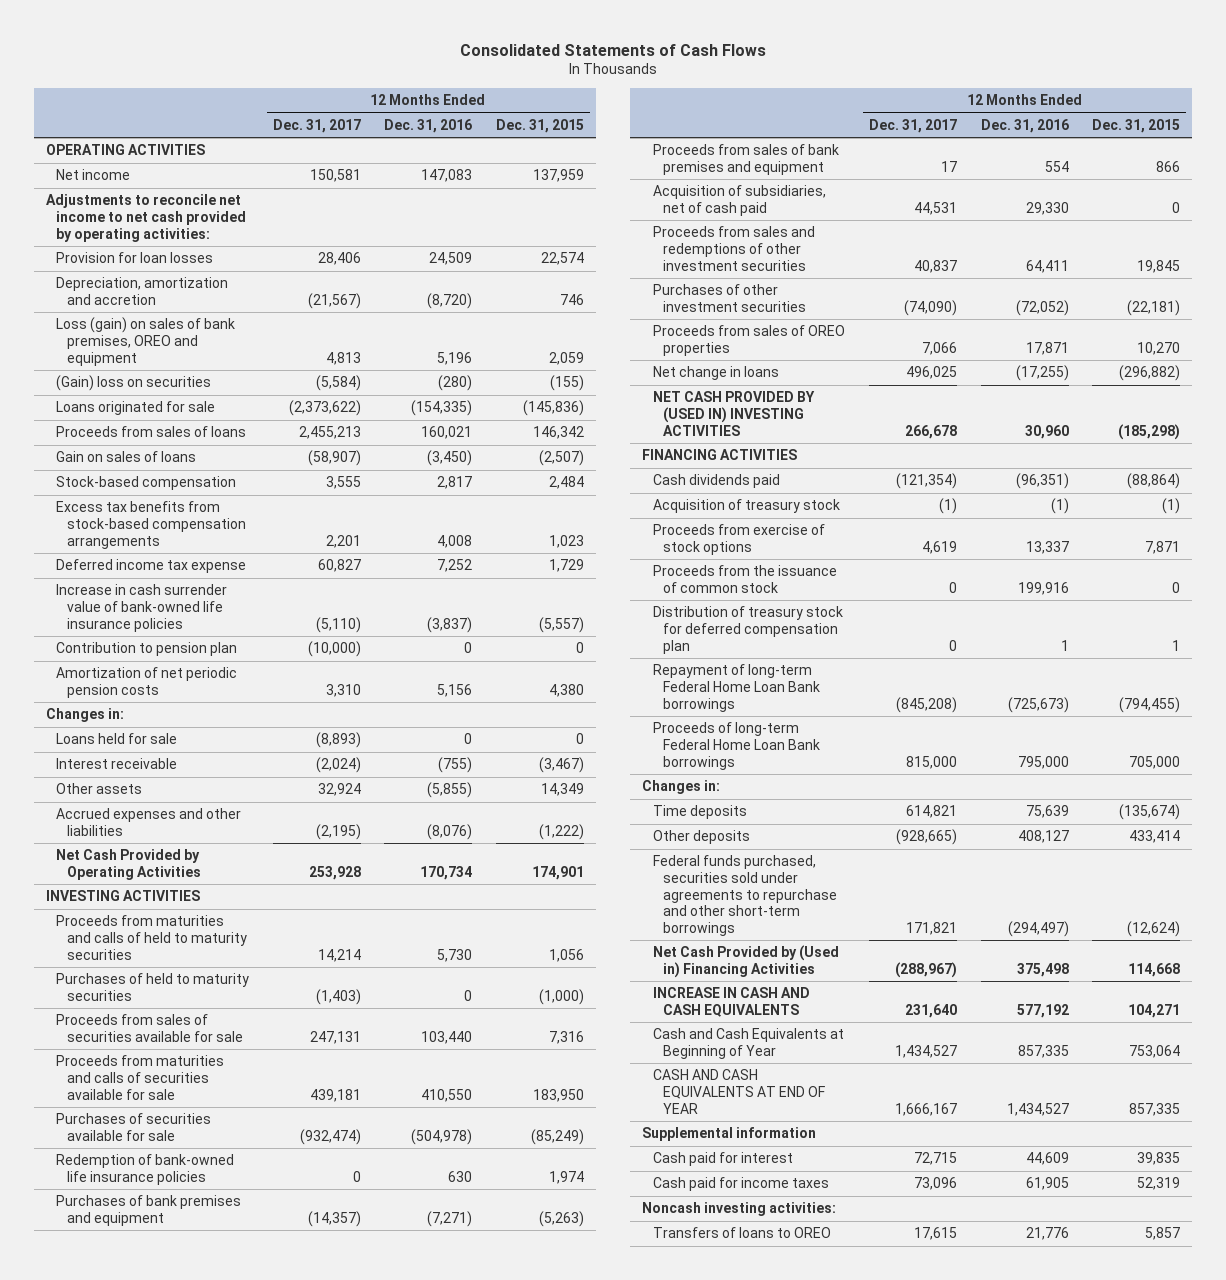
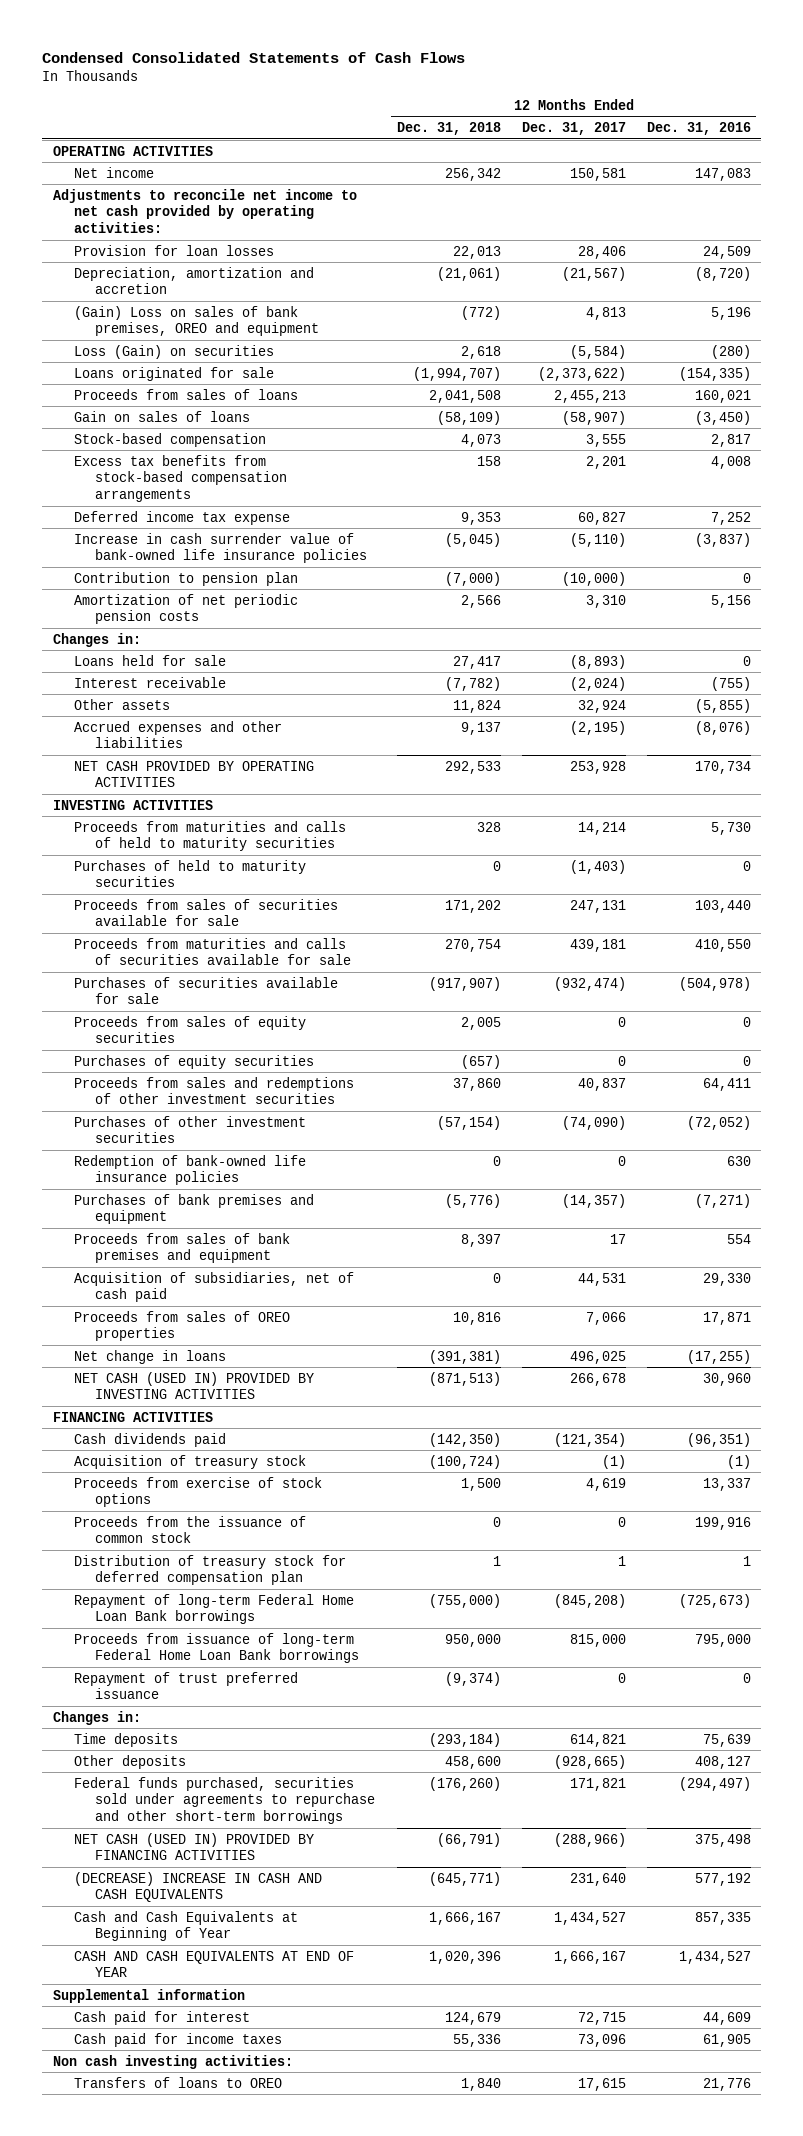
- Consolidated Statements of Cash Flows
+ Condensed Consolidated Statements of Cash Flows
- | 12 Months Ended Dec. 31, 2017 | 12 Months Ended Dec. 31, 2016 | 12 Months Ended Dec. 31, 2015
+ | 12 Months Ended Dec. 31, 2018 | 12 Months Ended Dec. 31, 2017 | 12 Months Ended Dec. 31, 2016
- Loss (gain) on sales of bank premises, OREO and equipment | 4,813 | 5,196 | 2,059
- (Gain) loss on securities | (5,584) | (280) | (155)
+ (Gain) Loss on sales of bank premises, OREO and equipment | (772) | 4,813 | 5,196
+ Loss (Gain) on securities | 2,618 | (5,584) | (280)
- Net Cash Provided by Operating Activities | 253,928 | 170,734 | 174,901
+ NET CASH PROVIDED BY OPERATING ACTIVITIES | 292,533 | 253,928 | 170,734
+ Proceeds from sales of equity securities | 2,005 | 0 | 0
+ Purchases of equity securities | (657) | 0 | 0
moved up: Proceeds from sales and redemptions of other investment securities | 37,860 | 40,837 | 64,411
moved up: Purchases of other investment securities | (57,154) | (74,090) | (72,052)
- NET CASH PROVIDED BY (USED IN) INVESTING ACTIVITIES | 266,678 | 30,960 | (185,298)
+ NET CASH (USED IN) PROVIDED BY INVESTING ACTIVITIES | (871,513) | 266,678 | 30,960
- Distribution of treasury stock for deferred compensation plan | 0 | 1 | 1
+ Distribution of treasury stock for deferred compensation plan | 1 | 1 | 1
- Proceeds of long-term Federal Home Loan Bank borrowings | 815,000 | 795,000 | 705,000
+ Proceeds from issuance of long-term Federal Home Loan Bank borrowings | 950,000 | 815,000 | 795,000
+ Repayment of trust preferred issuance | (9,374) | 0 | 0
- Net Cash Provided by (Used in) Financing Activities | (288,967) | 375,498 | 114,668
- INCREASE IN CASH AND CASH EQUIVALENTS | 231,640 | 577,192 | 104,271
+ NET CASH (USED IN) PROVIDED BY FINANCING ACTIVITIES | (66,791) | (288,966) | 375,498
+ (DECREASE) INCREASE IN CASH AND CASH EQUIVALENTS | (645,771) | 231,640 | 577,192
- Noncash investing activities:
+ Non cash investing activities:

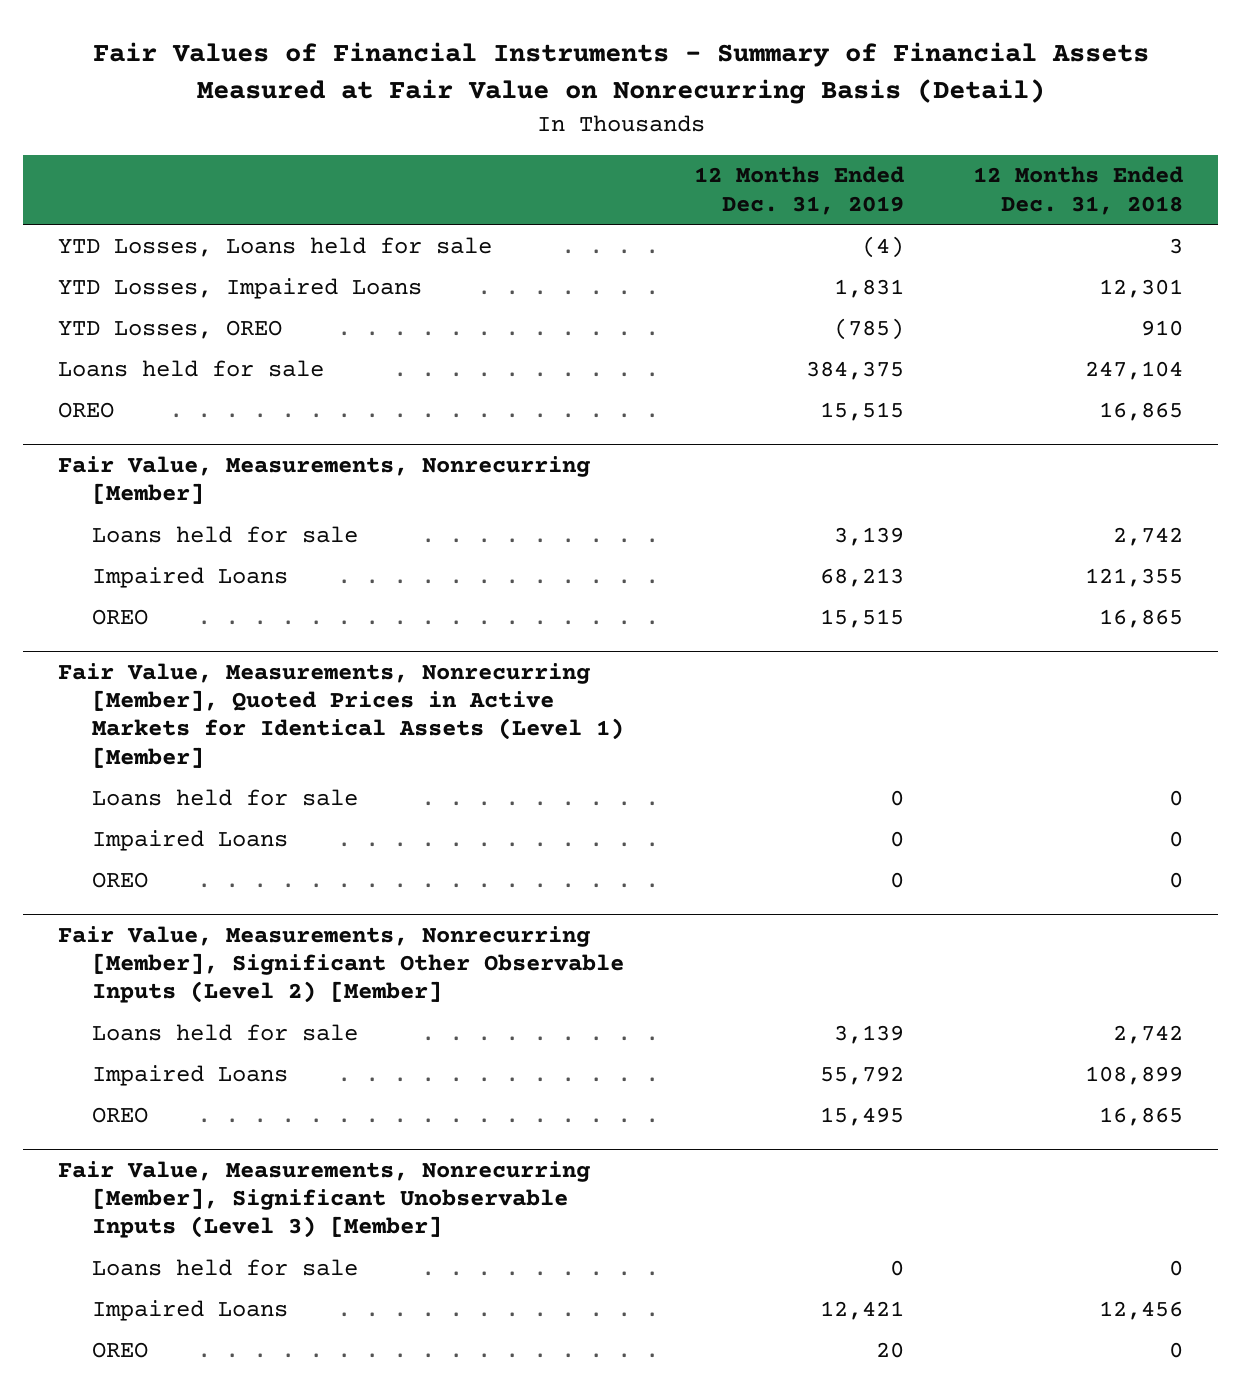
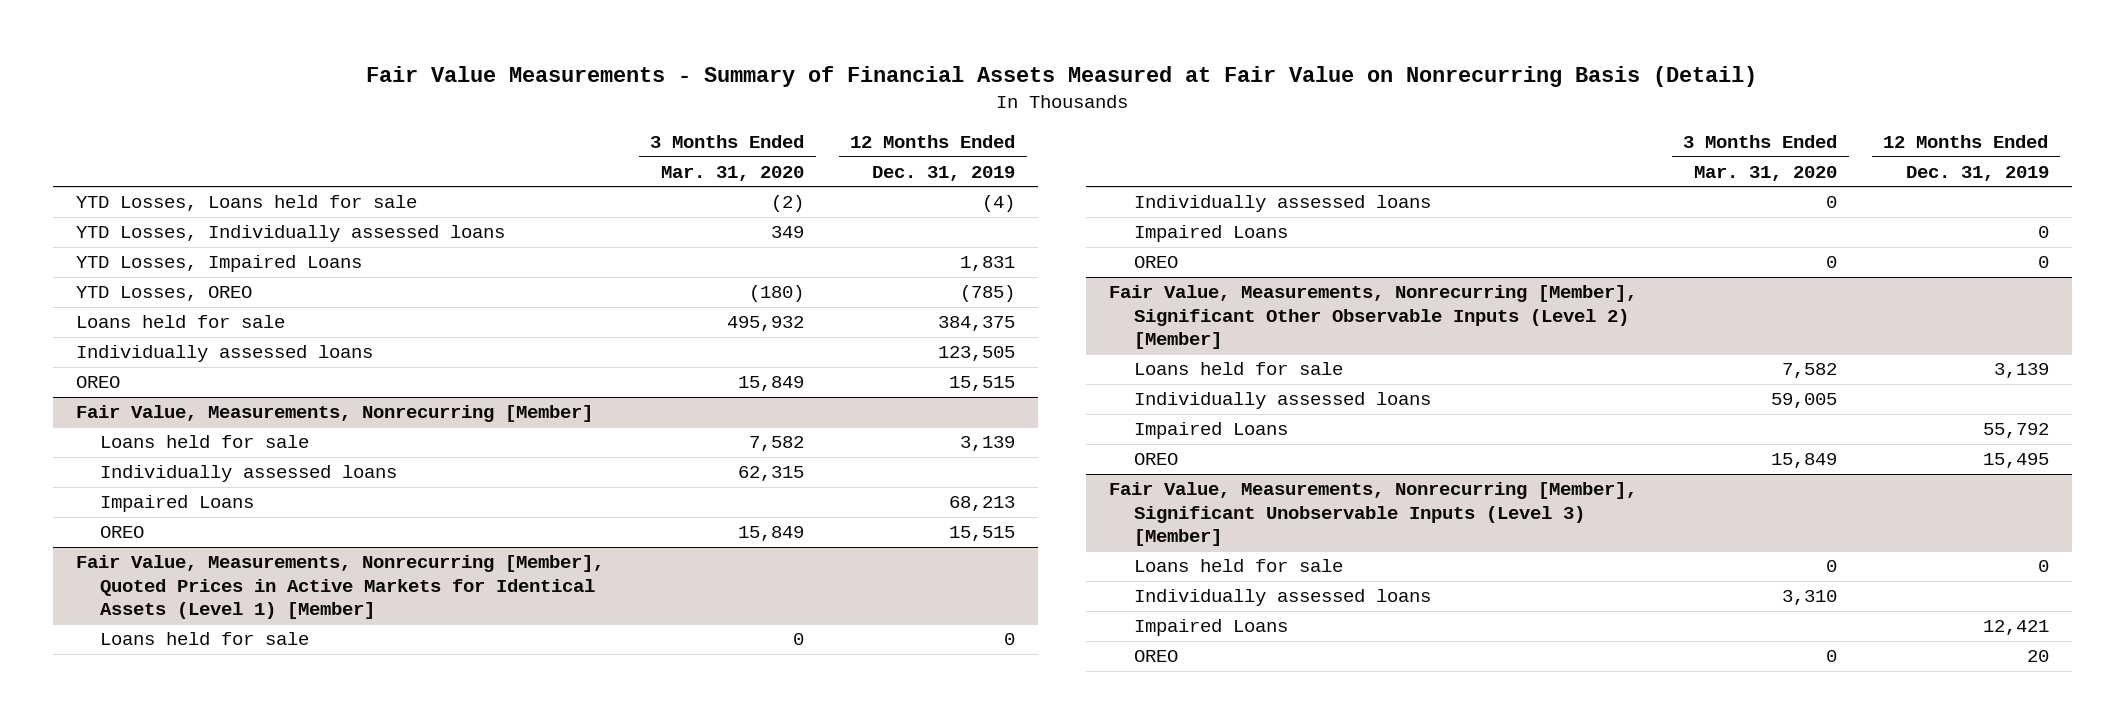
- Fair Values of Financial Instruments - Summary of Financial Assets Measured at Fair Value on Nonrecurring Basis (Detail)
+ Fair Value Measurements - Summary of Financial Assets Measured at Fair Value on Nonrecurring Basis (Detail)
- | 12 Months Ended Dec. 31, 2019 | 12 Months Ended Dec. 31, 2018
+ | 3 Months Ended Mar. 31, 2020 | 12 Months Ended Dec. 31, 2019
+ YTD Losses, Individually assessed loans | 349 |
+ Individually assessed loans | | 123,505
@ Fair Value, Measurements, Nonrecurring [Member]
+ Individually assessed loans | 62,315 |
@ Fair Value, Measurements, Nonrecurring [Member], Quoted Prices in Active Markets for Identical Assets (Level 1) [Member]
+ Individually assessed loans | 0 |
@ Fair Value, Measurements, Nonrecurring [Member], Significant Other Observable Inputs (Level 2) [Member]
+ Individually assessed loans | 59,005 |
@ Fair Value, Measurements, Nonrecurring [Member], Significant Unobservable Inputs (Level 3) [Member]
+ Individually assessed loans | 3,310 |

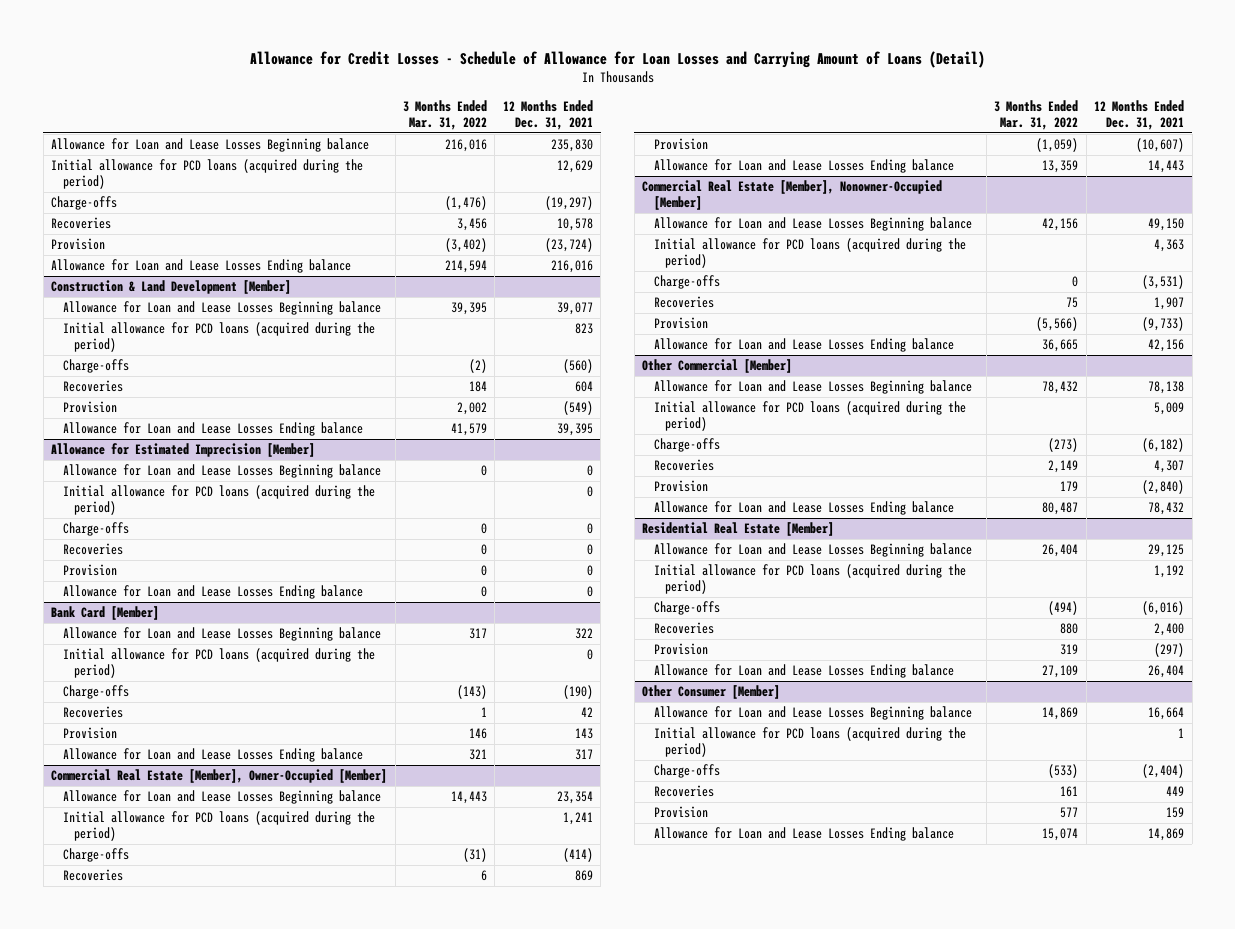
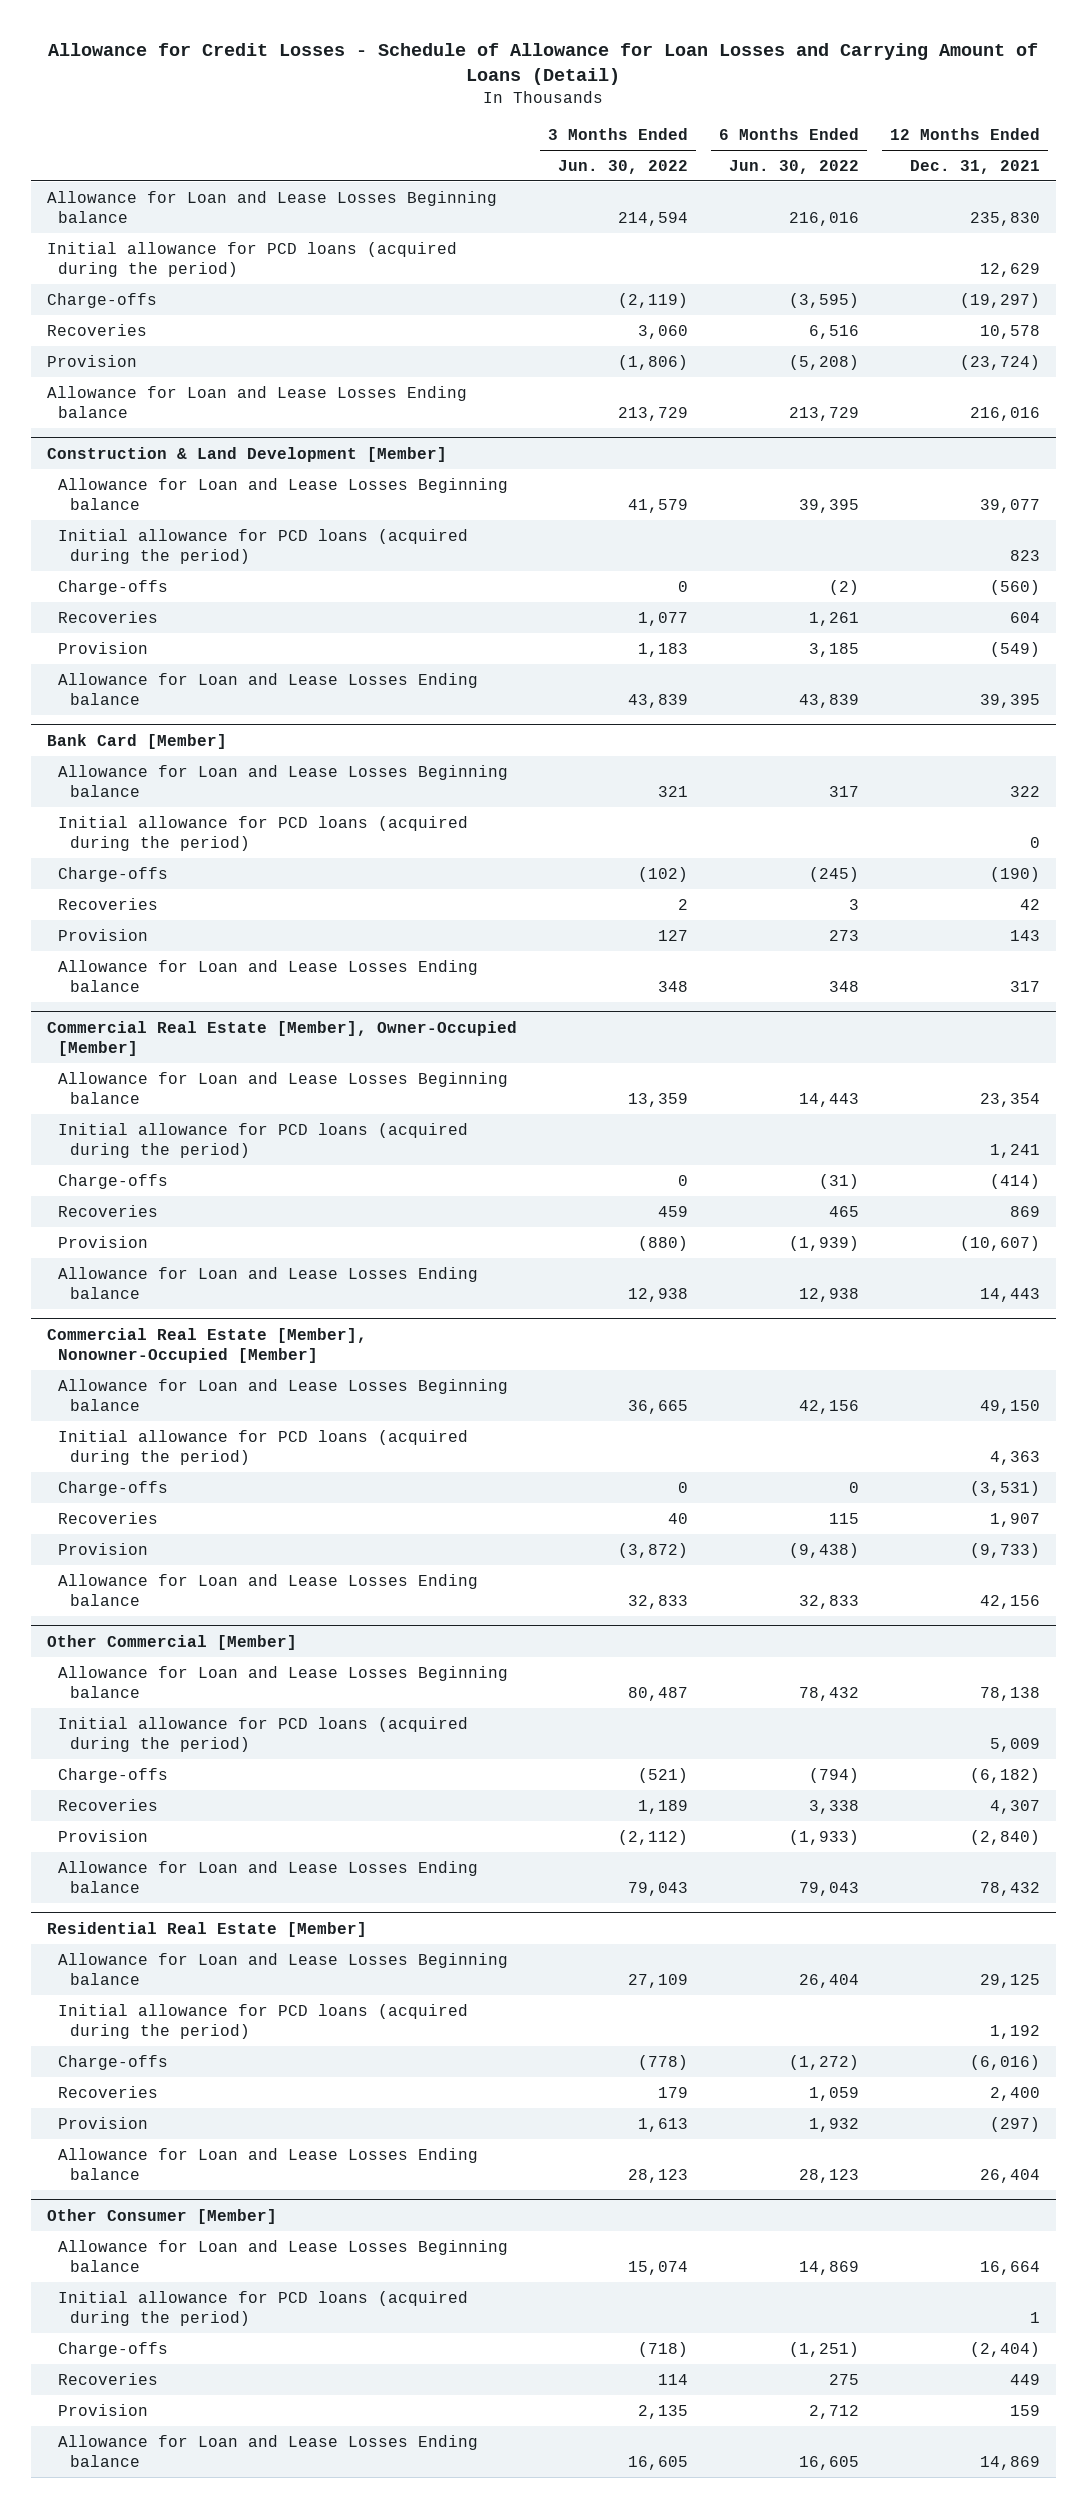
- | 3 Months Ended Mar. 31, 2022 | 12 Months Ended Dec. 31, 2021
+ | 3 Months Ended Jun. 30, 2022 | 6 Months Ended Jun. 30, 2022 | 12 Months Ended Dec. 31, 2021
- Allowance for Estimated Imprecision [Member]
- Allowance for Loan and Lease Losses Beginning balance | 0 | 0
- Initial allowance for PCD loans (acquired during the period) | | 0
- Charge-offs | 0 | 0
- Recoveries | 0 | 0
- Provision | 0 | 0
- Allowance for Loan and Lease Losses Ending balance | 0 | 0

